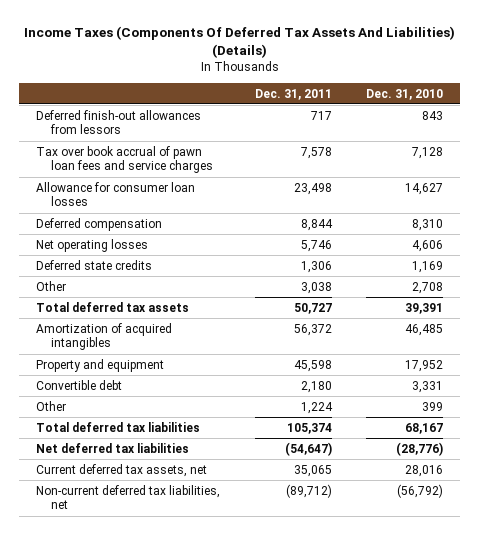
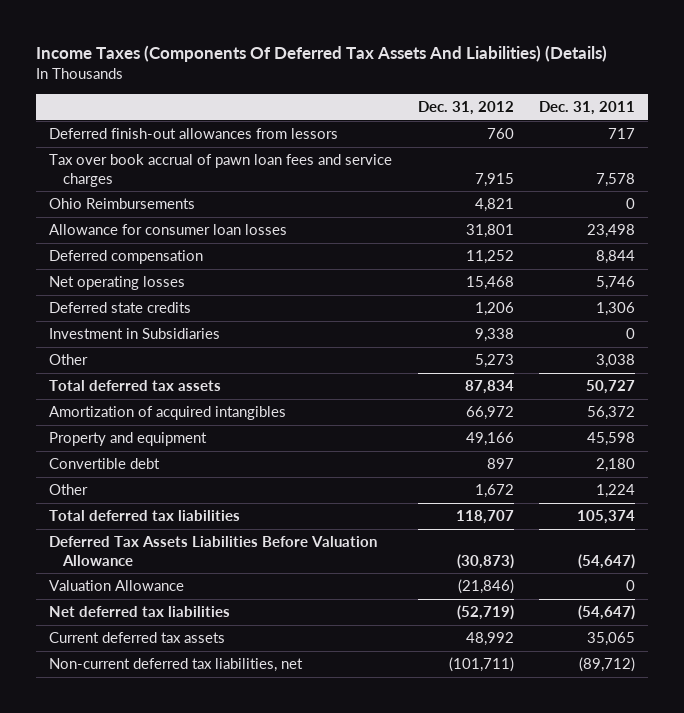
- | Dec. 31, 2011 | Dec. 31, 2010
+ | Dec. 31, 2012 | Dec. 31, 2011
+ Ohio Reimbursements | 4,821 | 0
+ Investment in Subsidiaries | 9,338 | 0
+ Deferred Tax Assets Liabilities Before Valuation Allowance | (30,873) | (54,647)
+ Valuation Allowance | (21,846) | 0
- Current deferred tax assets, net | 35,065 | 28,016
+ Current deferred tax assets | 48,992 | 35,065

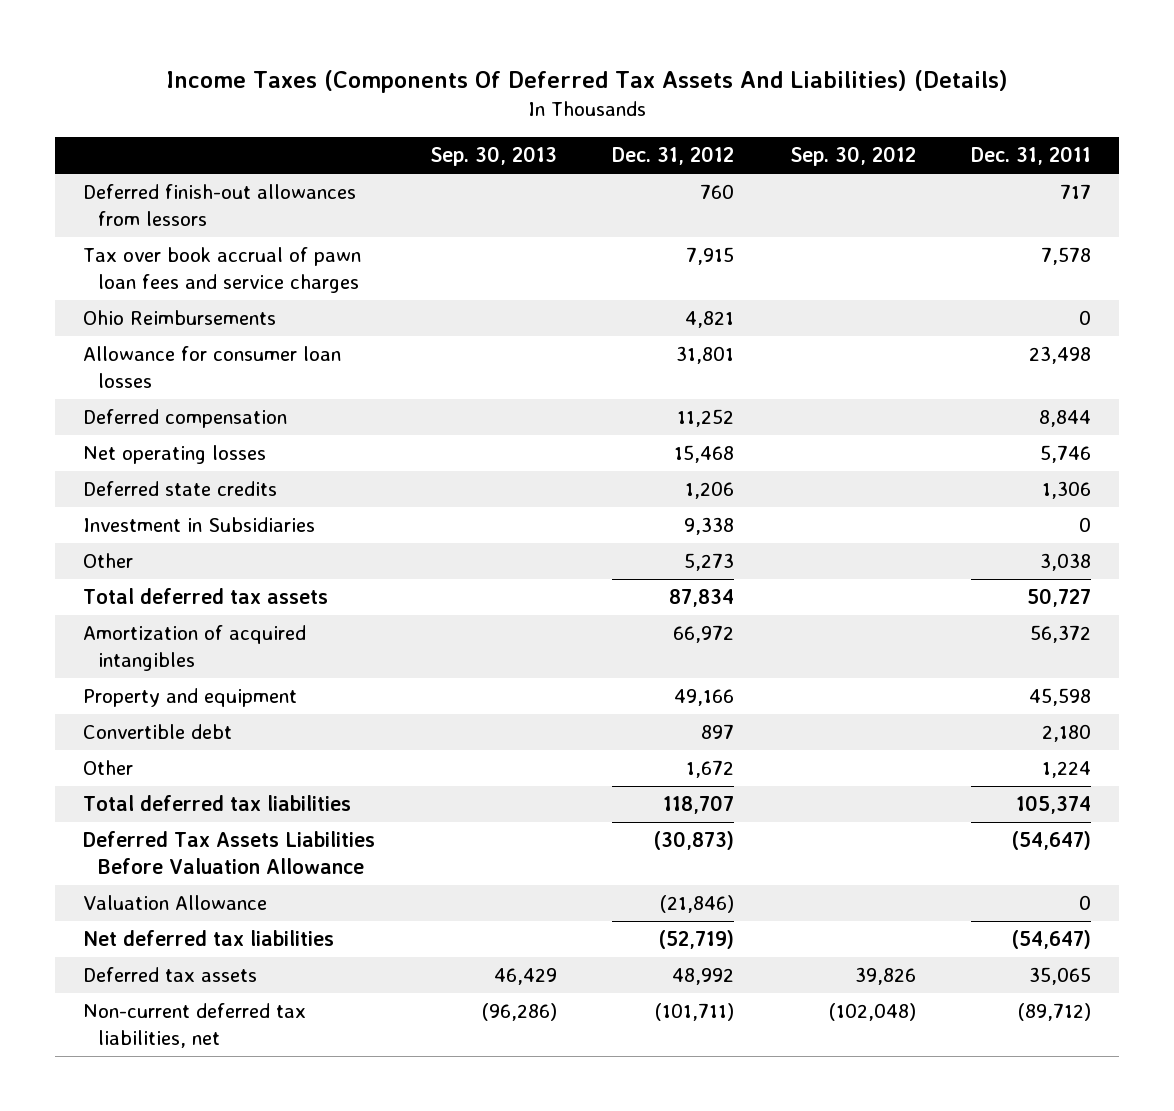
- | Dec. 31, 2012 | Dec. 31, 2011
+ | Sep. 30, 2013 | Dec. 31, 2012 | Sep. 30, 2012 | Dec. 31, 2011
- Current deferred tax assets | 48,992 | 35,065
+ Deferred tax assets | 46,429 | 48,992 | 39,826 | 35,065

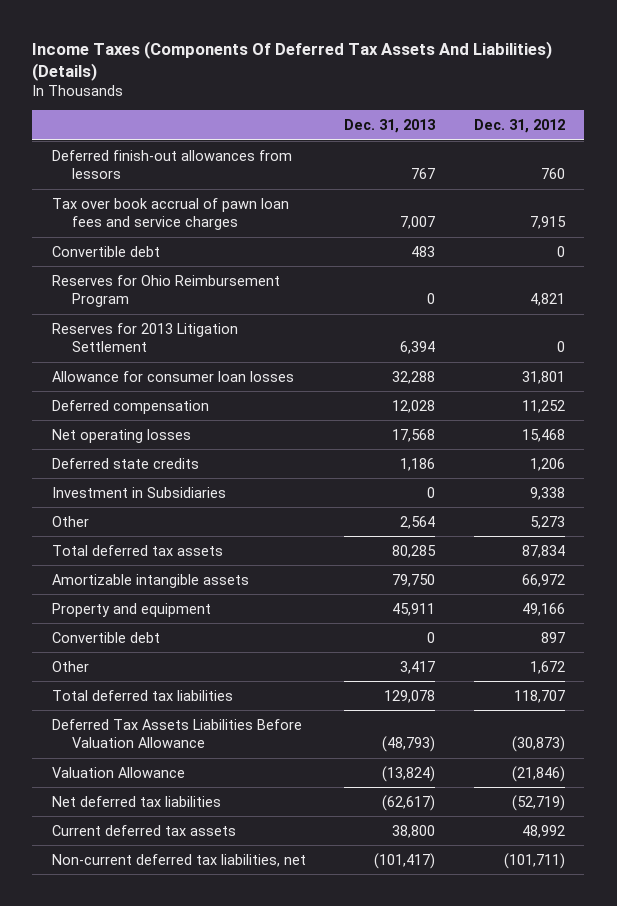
- | Sep. 30, 2013 | Dec. 31, 2012 | Sep. 30, 2012 | Dec. 31, 2011
+ | Dec. 31, 2013 | Dec. 31, 2012
- Ohio Reimbursements | | 4,821 | | 0
+ Convertible debt | 483 | 0
+ Reserves for Ohio Reimbursement Program | 0 | 4,821
+ Reserves for 2013 Litigation Settlement | 6,394 | 0
- Amortization of acquired intangibles | | 66,972 | | 56,372
+ Amortizable intangible assets | 79,750 | 66,972
- Deferred tax assets | 46,429 | 48,992 | 39,826 | 35,065
+ Current deferred tax assets | 38,800 | 48,992

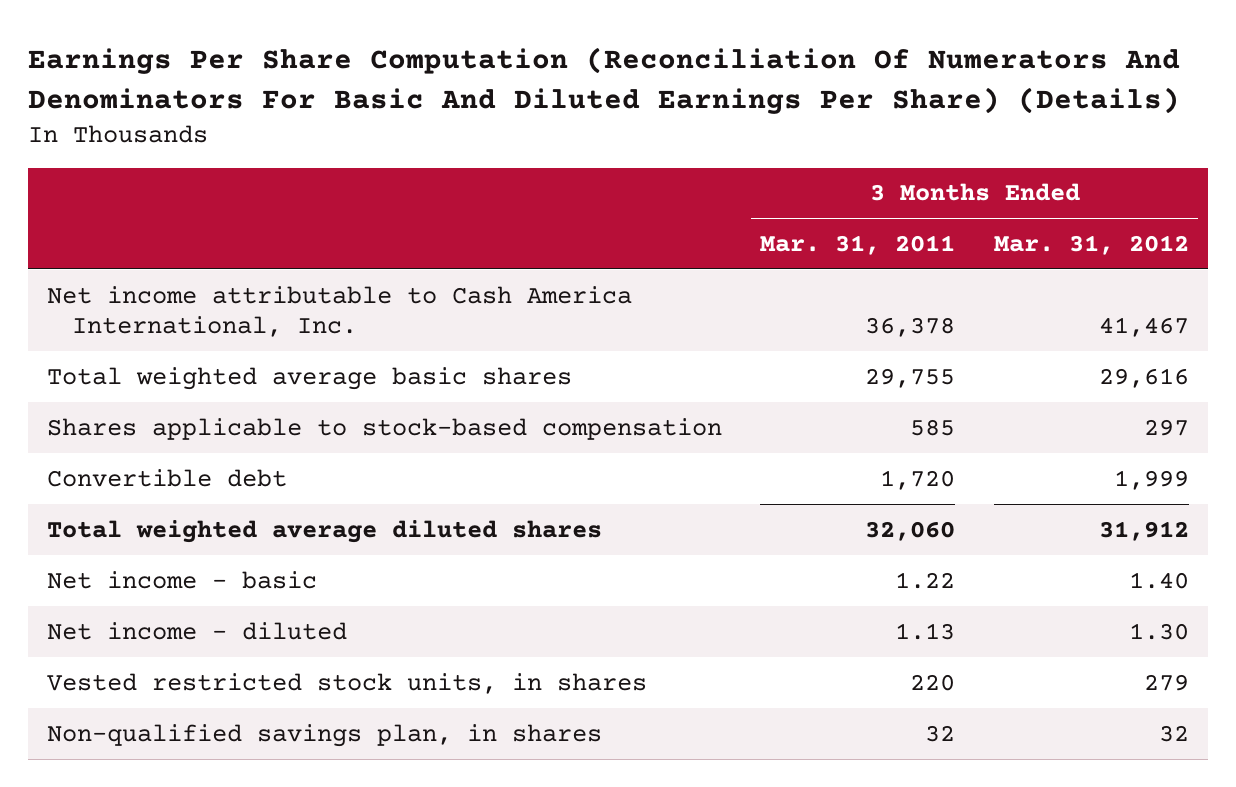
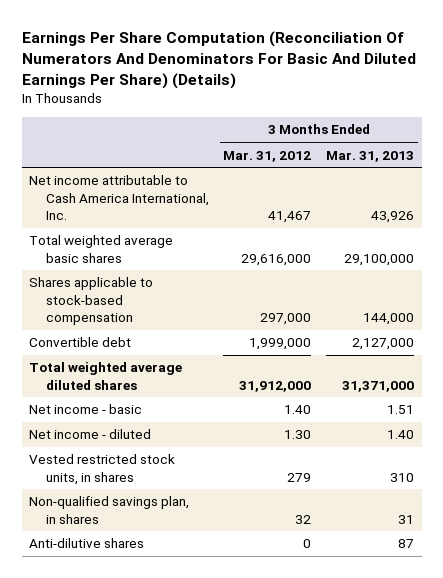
- | 3 Months Ended Mar. 31, 2011 | 3 Months Ended Mar. 31, 2012
+ | 3 Months Ended Mar. 31, 2012 | 3 Months Ended Mar. 31, 2013
- Total weighted average basic shares | 29,755 | 29,616
- Shares applicable to stock-based compensation | 585 | 297
- Convertible debt | 1,720 | 1,999
- Total weighted average diluted shares | 32,060 | 31,912
+ Total weighted average basic shares | 29,616,000 | 29,100,000
+ Shares applicable to stock-based compensation | 297,000 | 144,000
+ Convertible debt | 1,999,000 | 2,127,000
+ Total weighted average diluted shares | 31,912,000 | 31,371,000
+ Anti-dilutive shares | 0 | 87

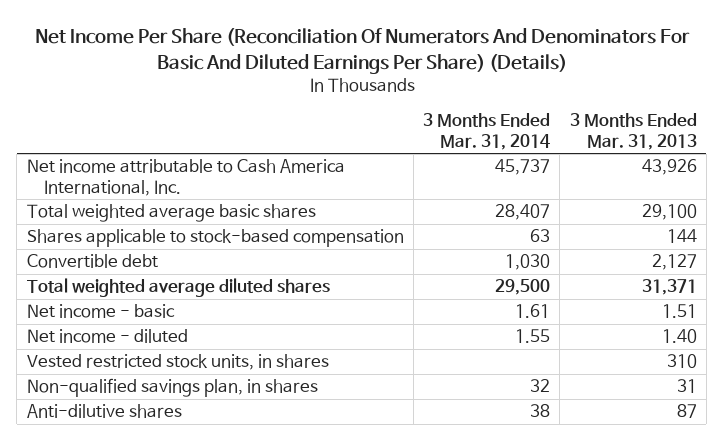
- Earnings Per Share Computation (Reconciliation Of Numerators And Denominators For Basic And Diluted Earnings Per Share) (Details)
+ Net Income Per Share (Reconciliation Of Numerators And Denominators For Basic And Diluted Earnings Per Share) (Details)
- | 3 Months Ended Mar. 31, 2012 | 3 Months Ended Mar. 31, 2013
+ | 3 Months Ended Mar. 31, 2014 | 3 Months Ended Mar. 31, 2013
- Total weighted average basic shares | 29,616,000 | 29,100,000
- Shares applicable to stock-based compensation | 297,000 | 144,000
- Convertible debt | 1,999,000 | 2,127,000
- Total weighted average diluted shares | 31,912,000 | 31,371,000
+ Total weighted average basic shares | 28,407 | 29,100
+ Shares applicable to stock-based compensation | 63 | 144
+ Convertible debt | 1,030 | 2,127
+ Total weighted average diluted shares | 29,500 | 31,371

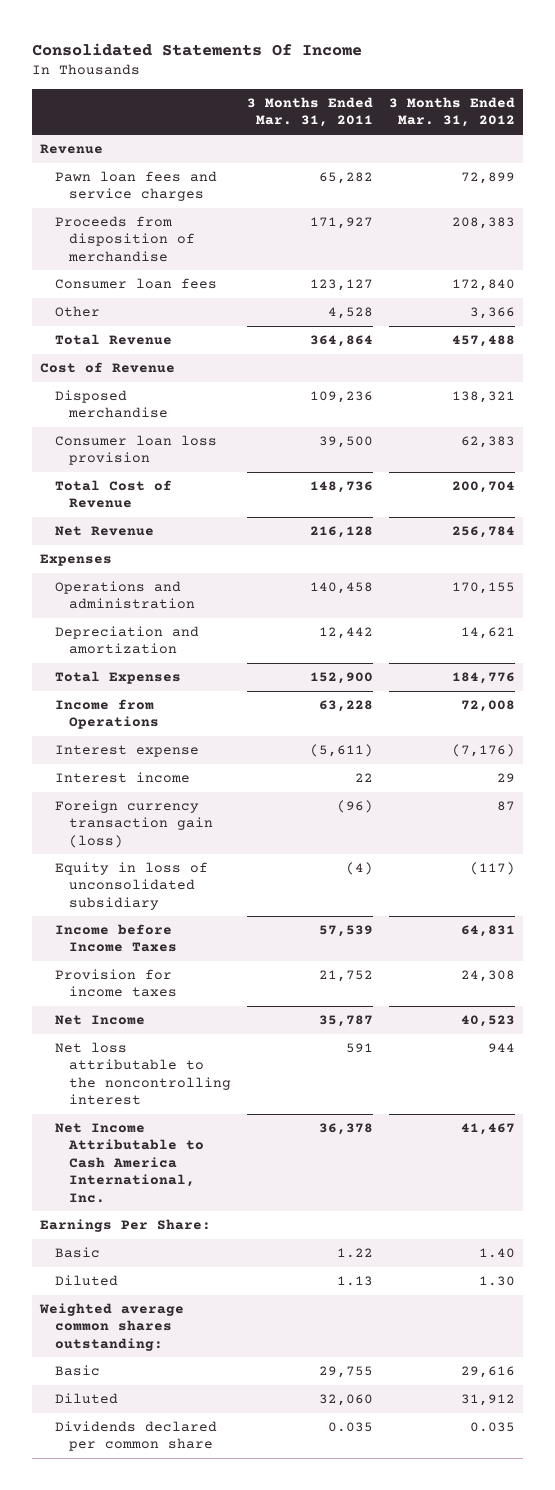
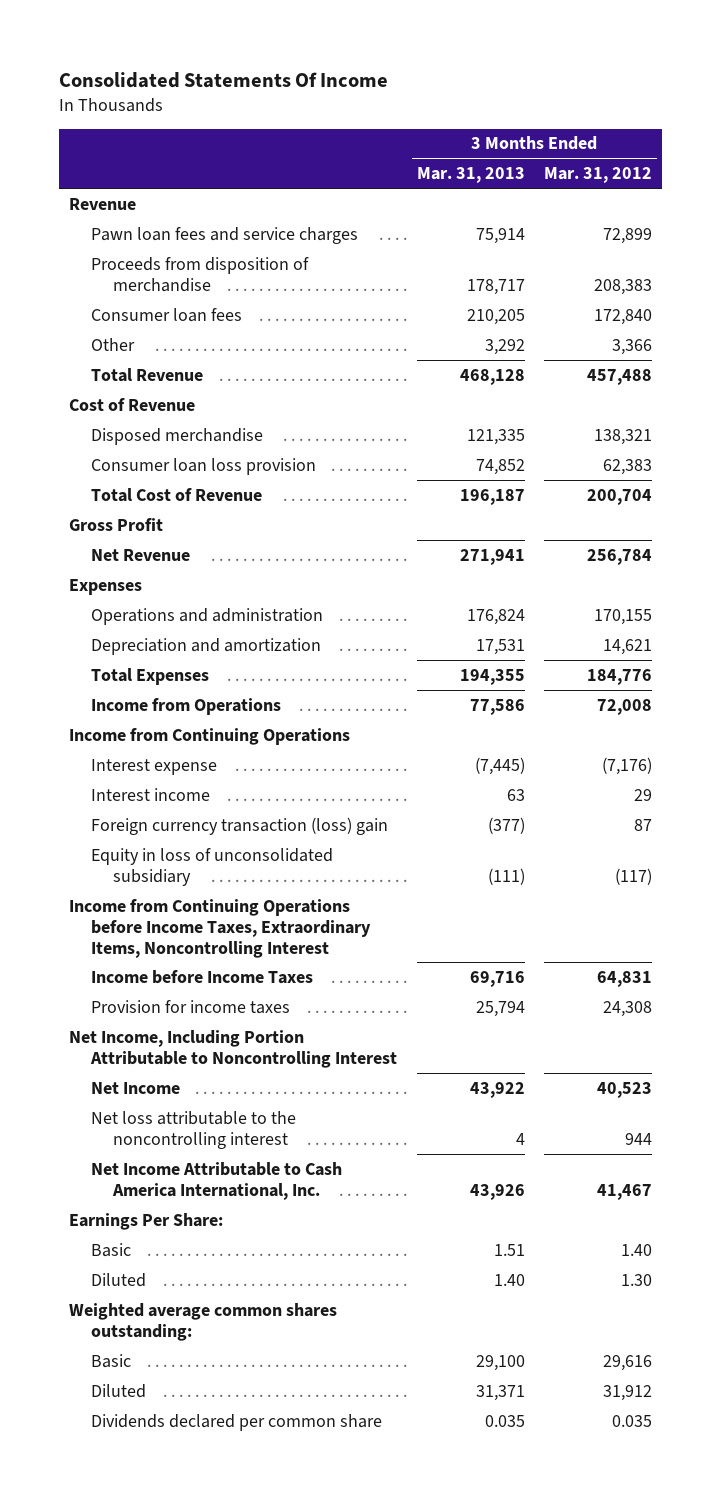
- | 3 Months Ended Mar. 31, 2011 | 3 Months Ended Mar. 31, 2012
+ | 3 Months Ended Mar. 31, 2013 | 3 Months Ended Mar. 31, 2012
+ Gross Profit
+ Income from Continuing Operations
- Foreign currency transaction gain (loss) | (96) | 87
+ Foreign currency transaction (loss) gain | (377) | 87
+ Income from Continuing Operations before Income Taxes, Extraordinary Items, Noncontrolling Interest
+ Net Income, Including Portion Attributable to Noncontrolling Interest

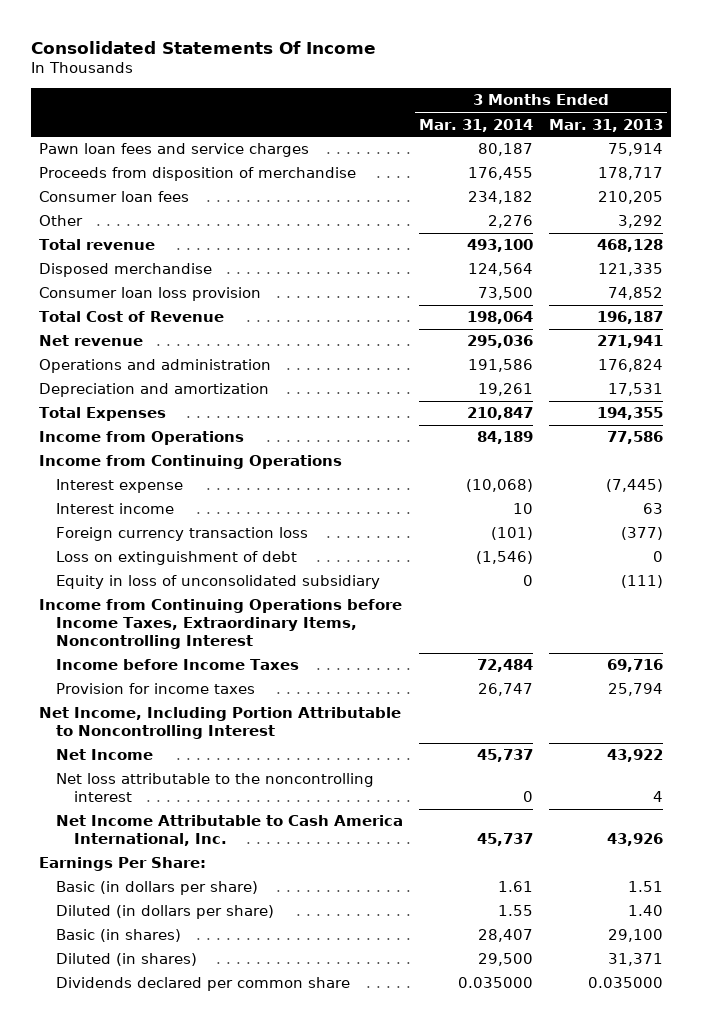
- | 3 Months Ended Mar. 31, 2013 | 3 Months Ended Mar. 31, 2012
+ | 3 Months Ended Mar. 31, 2014 | 3 Months Ended Mar. 31, 2013
- Revenue
- Total Revenue | 468,128 | 457,488
- Cost of Revenue
+ Total revenue | 493,100 | 468,128
- Gross Profit
- Net Revenue | 271,941 | 256,784
- Expenses
+ Net revenue | 295,036 | 271,941
- Foreign currency transaction (loss) gain | (377) | 87
+ Foreign currency transaction loss | (101) | (377)
+ Loss on extinguishment of debt | (1,546) | 0
- Basic | 1.51 | 1.40
- Diluted | 1.40 | 1.30
- Weighted average common shares outstanding:
- Basic | 29,100 | 29,616
- Diluted | 31,371 | 31,912
- Dividends declared per common share | 0.035 | 0.035
+ Basic (in dollars per share) | 1.61 | 1.51
+ Diluted (in dollars per share) | 1.55 | 1.40
+ Basic (in shares) | 28,407 | 29,100
+ Diluted (in shares) | 29,500 | 31,371
+ Dividends declared per common share | 0.035000 | 0.035000

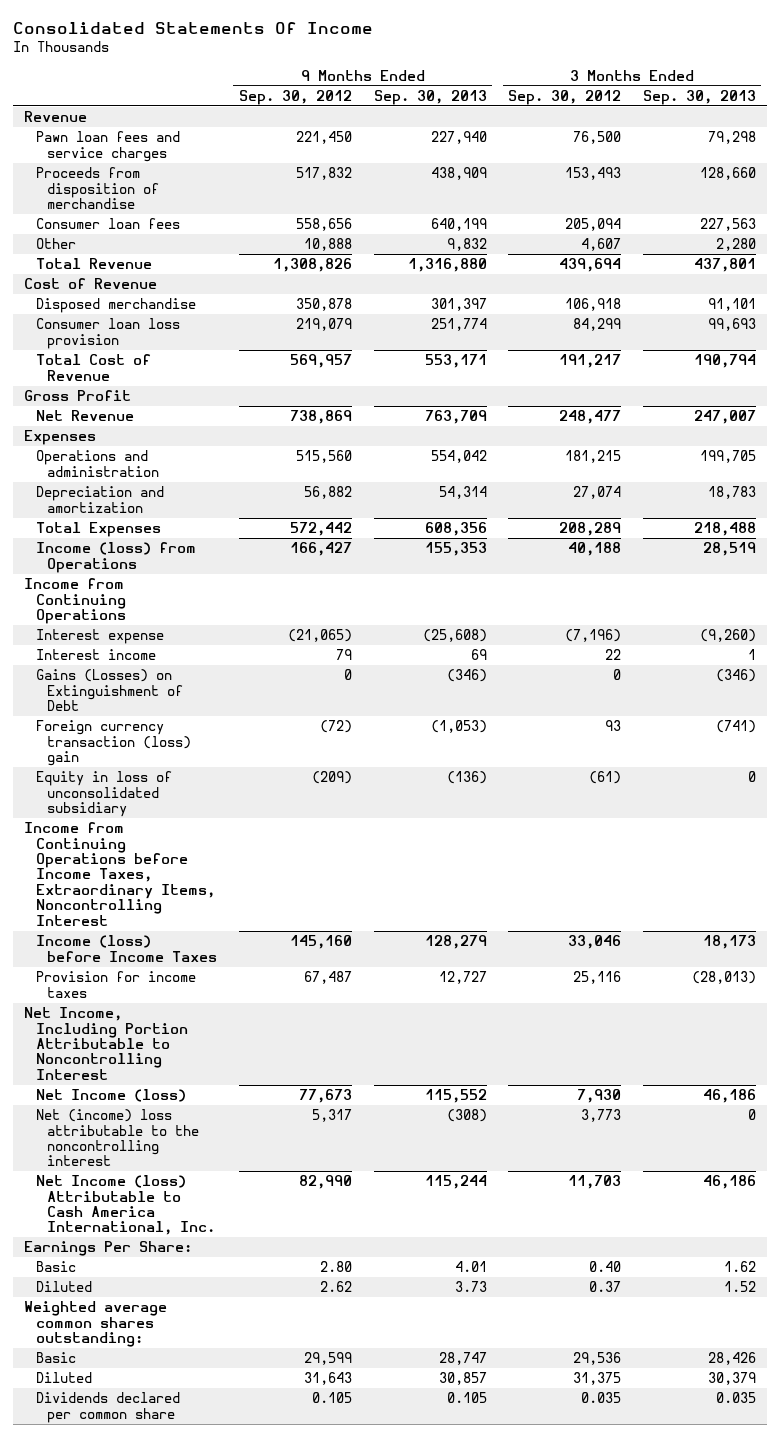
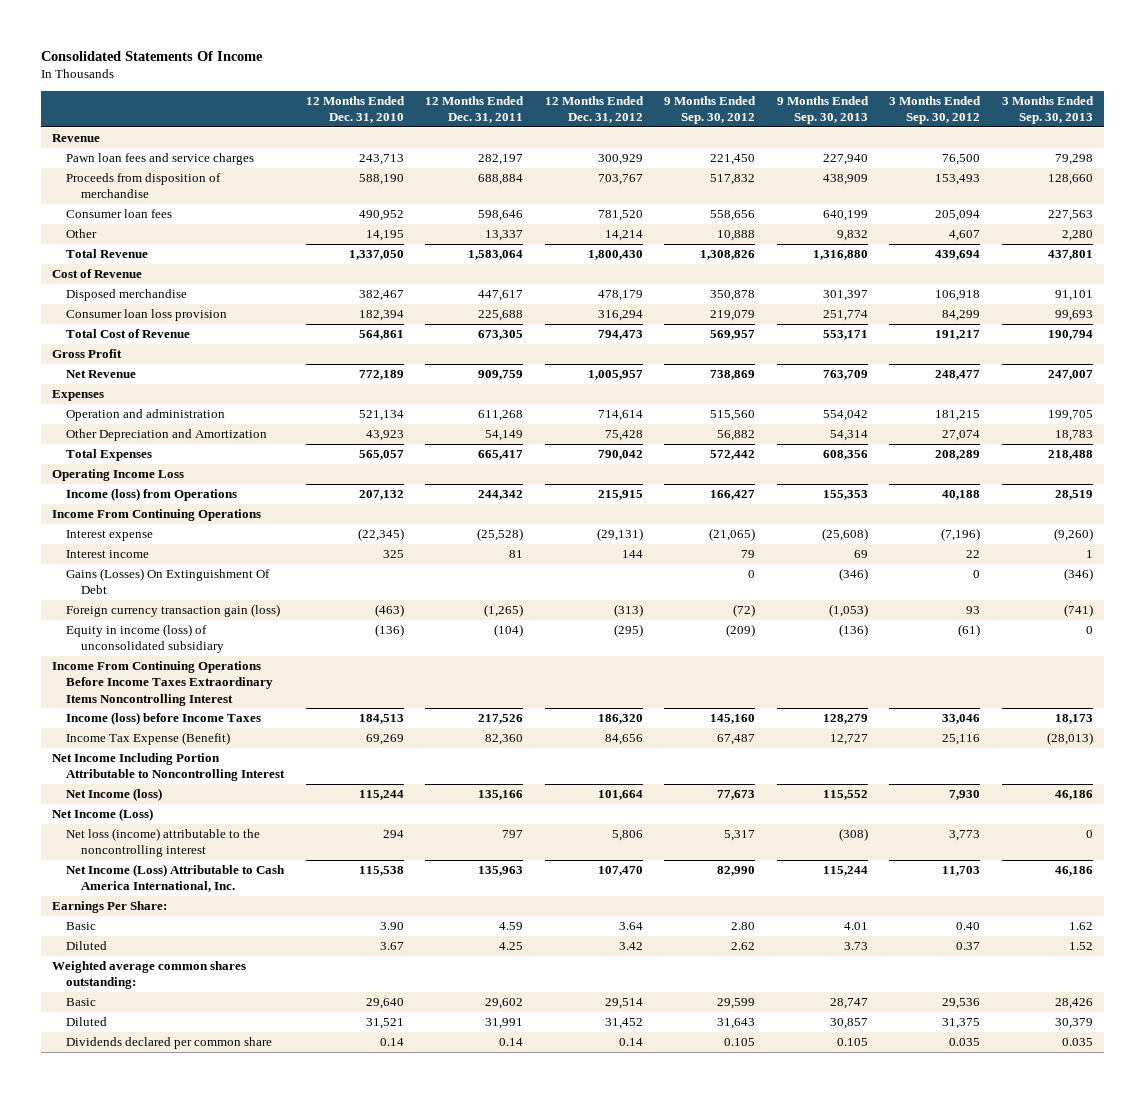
- | 9 Months Ended Sep. 30, 2012 | 9 Months Ended Sep. 30, 2013 | 3 Months Ended Sep. 30, 2012 | 3 Months Ended Sep. 30, 2013
+ | 12 Months Ended Dec. 31, 2010 | 12 Months Ended Dec. 31, 2011 | 12 Months Ended Dec. 31, 2012 | 9 Months Ended Sep. 30, 2012 | 9 Months Ended Sep. 30, 2013 | 3 Months Ended Sep. 30, 2012 | 3 Months Ended Sep. 30, 2013
- Operations and administration | 515,560 | 554,042 | 181,215 | 199,705
- Depreciation and amortization | 56,882 | 54,314 | 27,074 | 18,783
+ Operation and administration | 521,134 | 611,268 | 714,614 | 515,560 | 554,042 | 181,215 | 199,705
+ Other Depreciation and Amortization | 43,923 | 54,149 | 75,428 | 56,882 | 54,314 | 27,074 | 18,783
+ Operating Income Loss
- Income from Continuing Operations
+ Income From Continuing Operations
- Gains (Losses) on Extinguishment of Debt | 0 | (346) | 0 | (346)
- Foreign currency transaction (loss) gain | (72) | (1,053) | 93 | (741)
- Equity in loss of unconsolidated subsidiary | (209) | (136) | (61) | 0
- Income from Continuing Operations before Income Taxes, Extraordinary Items, Noncontrolling Interest
+ Gains (Losses) On Extinguishment Of Debt | | | | 0 | (346) | 0 | (346)
+ Foreign currency transaction gain (loss) | (463) | (1,265) | (313) | (72) | (1,053) | 93 | (741)
+ Equity in income (loss) of unconsolidated subsidiary | (136) | (104) | (295) | (209) | (136) | (61) | 0
+ Income From Continuing Operations Before Income Taxes Extraordinary Items Noncontrolling Interest
- Provision for income taxes | 67,487 | 12,727 | 25,116 | (28,013)
- Net Income, Including Portion Attributable to Noncontrolling Interest
+ Income Tax Expense (Benefit) | 69,269 | 82,360 | 84,656 | 67,487 | 12,727 | 25,116 | (28,013)
+ Net Income Including Portion Attributable to Noncontrolling Interest
- Net (income) loss attributable to the noncontrolling interest | 5,317 | (308) | 3,773 | 0
- Net Income (loss) Attributable to Cash America International, Inc. | 82,990 | 115,244 | 11,703 | 46,186
+ Net Income (Loss)
+ Net loss (income) attributable to the noncontrolling interest | 294 | 797 | 5,806 | 5,317 | (308) | 3,773 | 0
+ Net Income (Loss) Attributable to Cash America International, Inc. | 115,538 | 135,963 | 107,470 | 82,990 | 115,244 | 11,703 | 46,186

